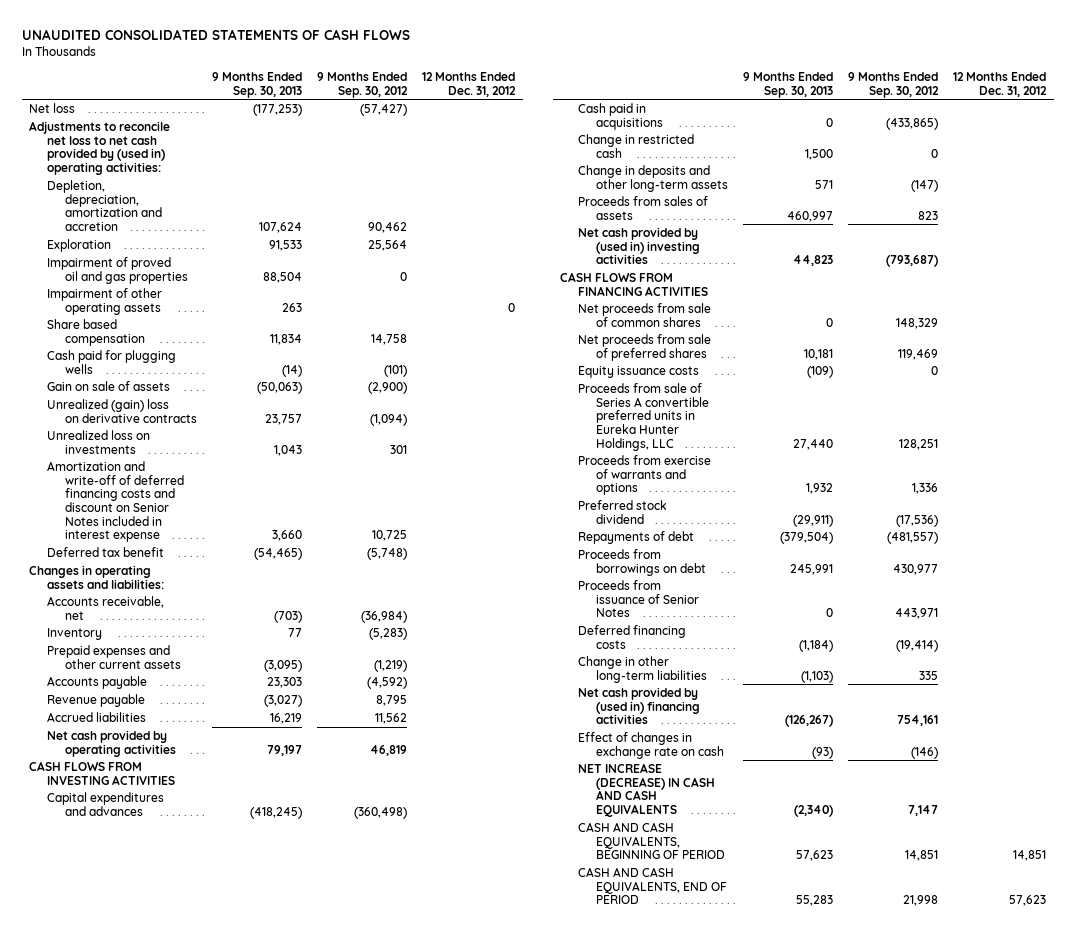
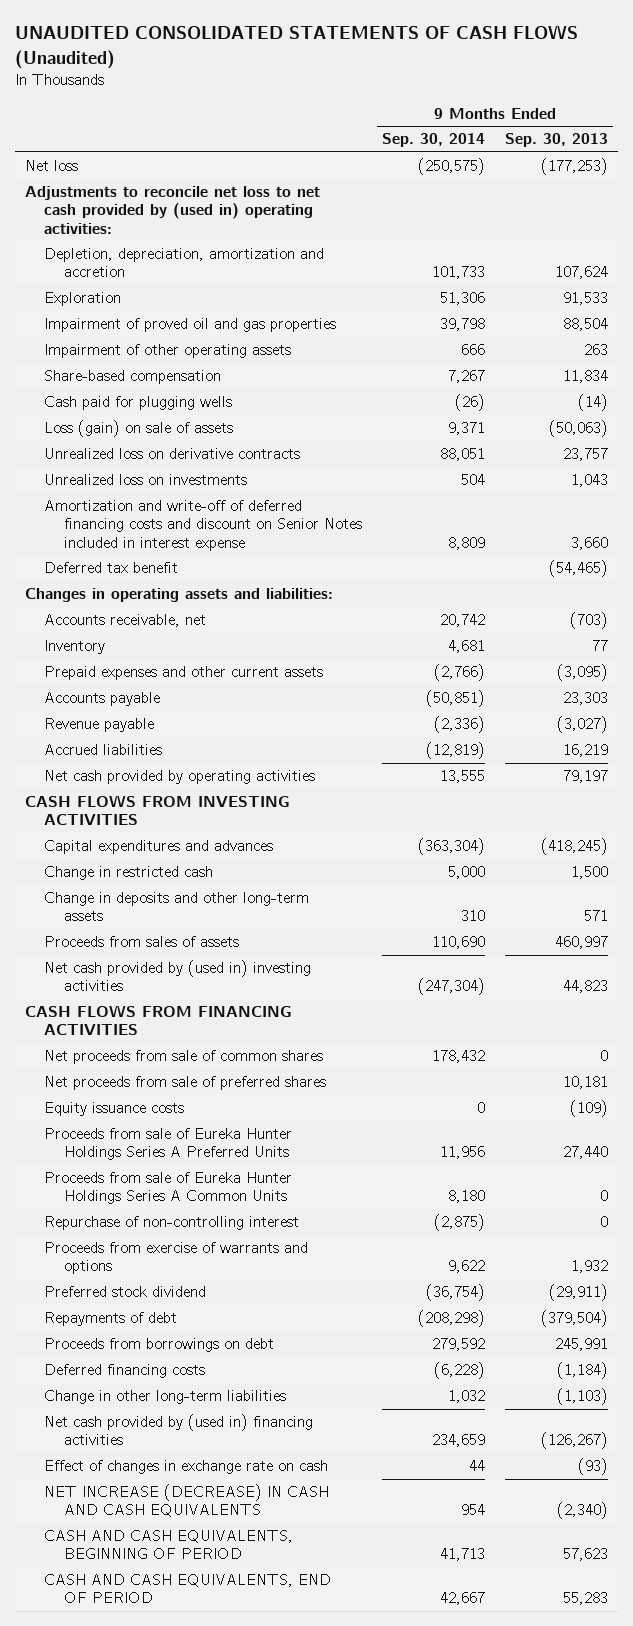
- UNAUDITED CONSOLIDATED STATEMENTS OF CASH FLOWS
+ UNAUDITED CONSOLIDATED STATEMENTS OF CASH FLOWS (Unaudited)
- | 9 Months Ended Sep. 30, 2013 | 9 Months Ended Sep. 30, 2012 | 12 Months Ended Dec. 31, 2012
+ | 9 Months Ended Sep. 30, 2014 | 9 Months Ended Sep. 30, 2013
- Share based compensation | 11,834 | 14,758 |
+ Share-based compensation | 7,267 | 11,834
- Gain on sale of assets | (50,063) | (2,900) |
- Unrealized (gain) loss on derivative contracts | 23,757 | (1,094) |
+ Loss (gain) on sale of assets | 9,371 | (50,063)
+ Unrealized loss on derivative contracts | 88,051 | 23,757
- Cash paid in acquisitions | 0 | (433,865) |
- Proceeds from sale of Series A convertible preferred units in Eureka Hunter Holdings, LLC | 27,440 | 128,251 |
+ Proceeds from sale of Eureka Hunter Holdings Series A Preferred Units | 11,956 | 27,440
+ Proceeds from sale of Eureka Hunter Holdings Series A Common Units | 8,180 | 0
+ Repurchase of non-controlling interest | (2,875) | 0
- Proceeds from issuance of Senior Notes | 0 | 443,971 |

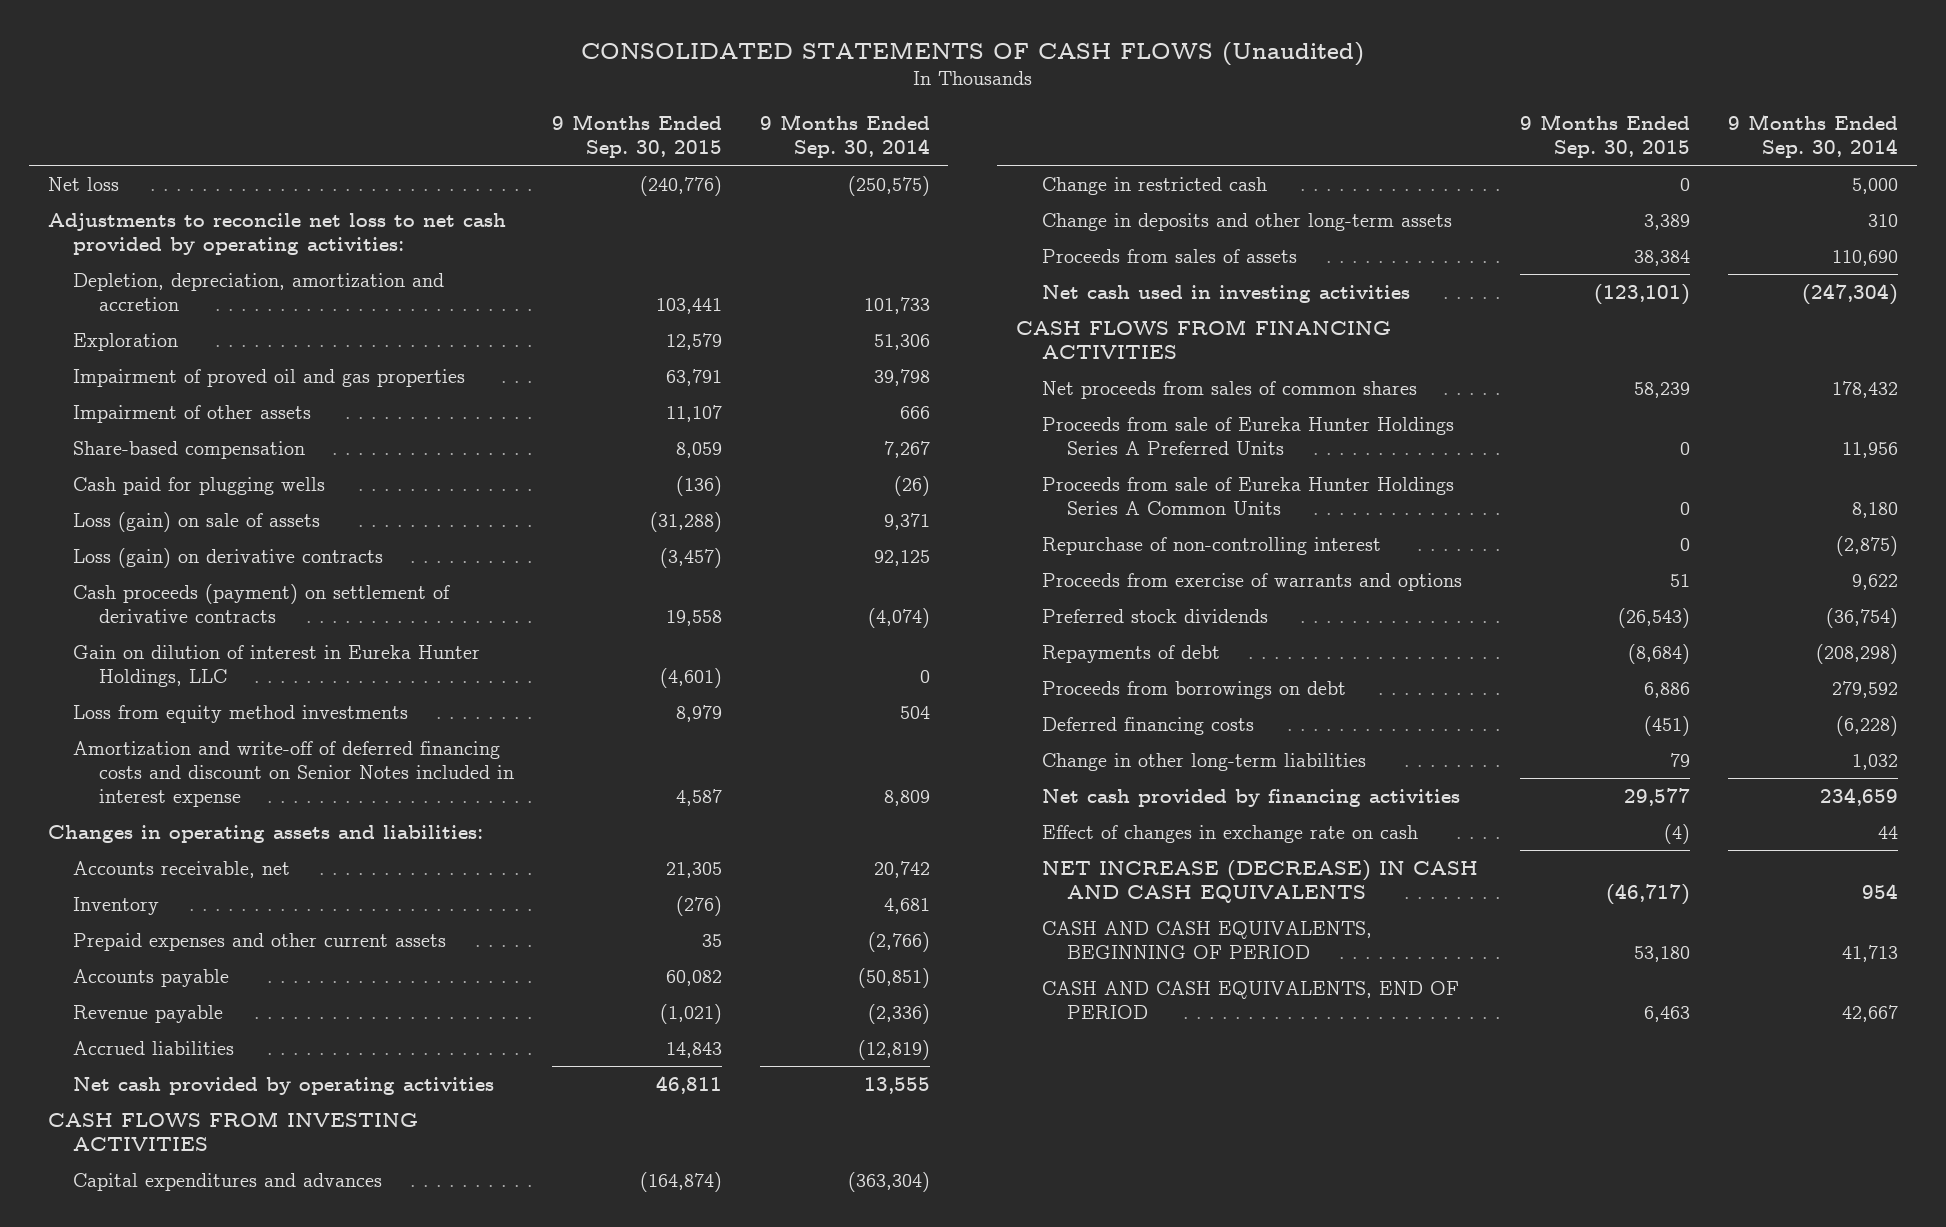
- UNAUDITED CONSOLIDATED STATEMENTS OF CASH FLOWS (Unaudited)
+ CONSOLIDATED STATEMENTS OF CASH FLOWS (Unaudited)
- | 9 Months Ended Sep. 30, 2014 | 9 Months Ended Sep. 30, 2013
+ | 9 Months Ended Sep. 30, 2015 | 9 Months Ended Sep. 30, 2014
- Adjustments to reconcile net loss to net cash provided by (used in) operating activities:
+ Adjustments to reconcile net loss to net cash provided by operating activities:
- Impairment of other operating assets | 666 | 263
+ Impairment of other assets | 11,107 | 666
- Unrealized loss on derivative contracts | 88,051 | 23,757
- Unrealized loss on investments | 504 | 1,043
+ Loss (gain) on derivative contracts | (3,457) | 92,125
+ Cash proceeds (payment) on settlement of derivative contracts | 19,558 | (4,074)
+ Gain on dilution of interest in Eureka Hunter Holdings, LLC | (4,601) | 0
+ Loss from equity method investments | 8,979 | 504
- Deferred tax benefit | | (54,465)
- Net cash provided by (used in) investing activities | (247,304) | 44,823
+ Net cash used in investing activities | (123,101) | (247,304)
- Net proceeds from sale of common shares | 178,432 | 0
- Net proceeds from sale of preferred shares | | 10,181
- Equity issuance costs | 0 | (109)
+ Net proceeds from sales of common shares | 58,239 | 178,432
- Preferred stock dividend | (36,754) | (29,911)
+ Preferred stock dividends | (26,543) | (36,754)
- Net cash provided by (used in) financing activities | 234,659 | (126,267)
+ Net cash provided by financing activities | 29,577 | 234,659

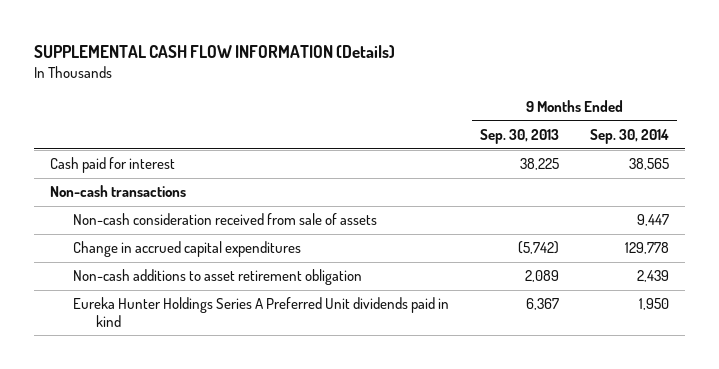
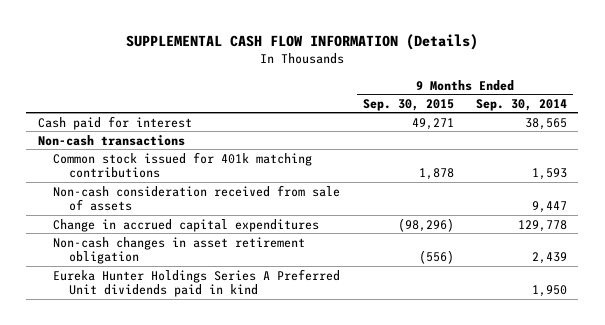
- | 9 Months Ended Sep. 30, 2013 | 9 Months Ended Sep. 30, 2014
+ | 9 Months Ended Sep. 30, 2015 | 9 Months Ended Sep. 30, 2014
+ Common stock issued for 401k matching contributions | 1,878 | 1,593
- Non-cash additions to asset retirement obligation | 2,089 | 2,439
+ Non-cash changes in asset retirement obligation | (556) | 2,439

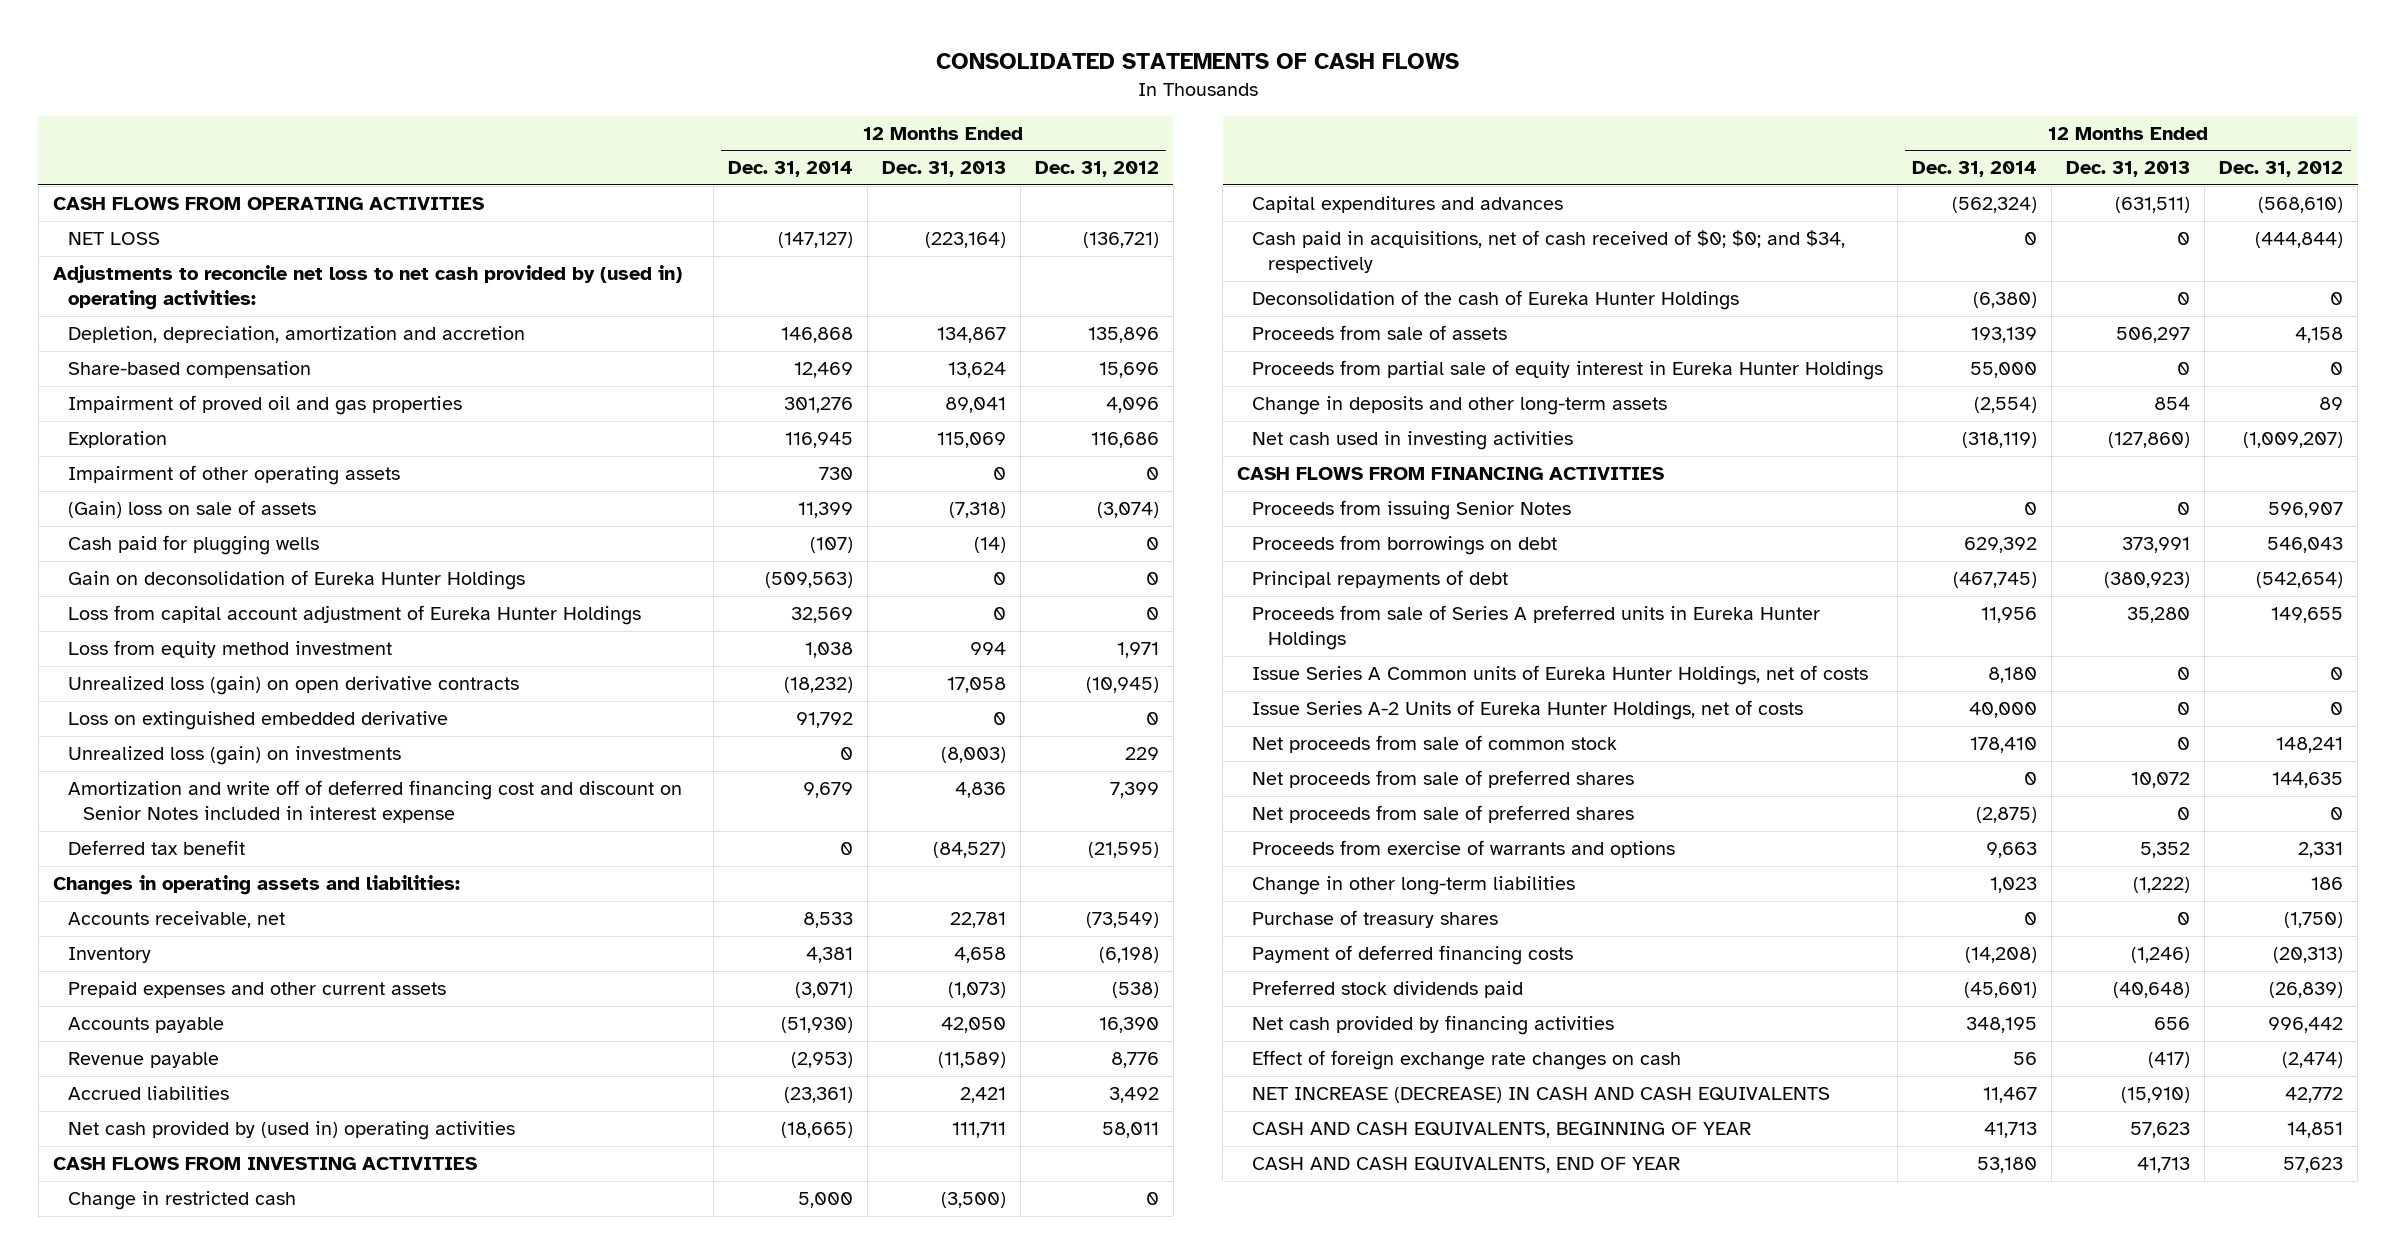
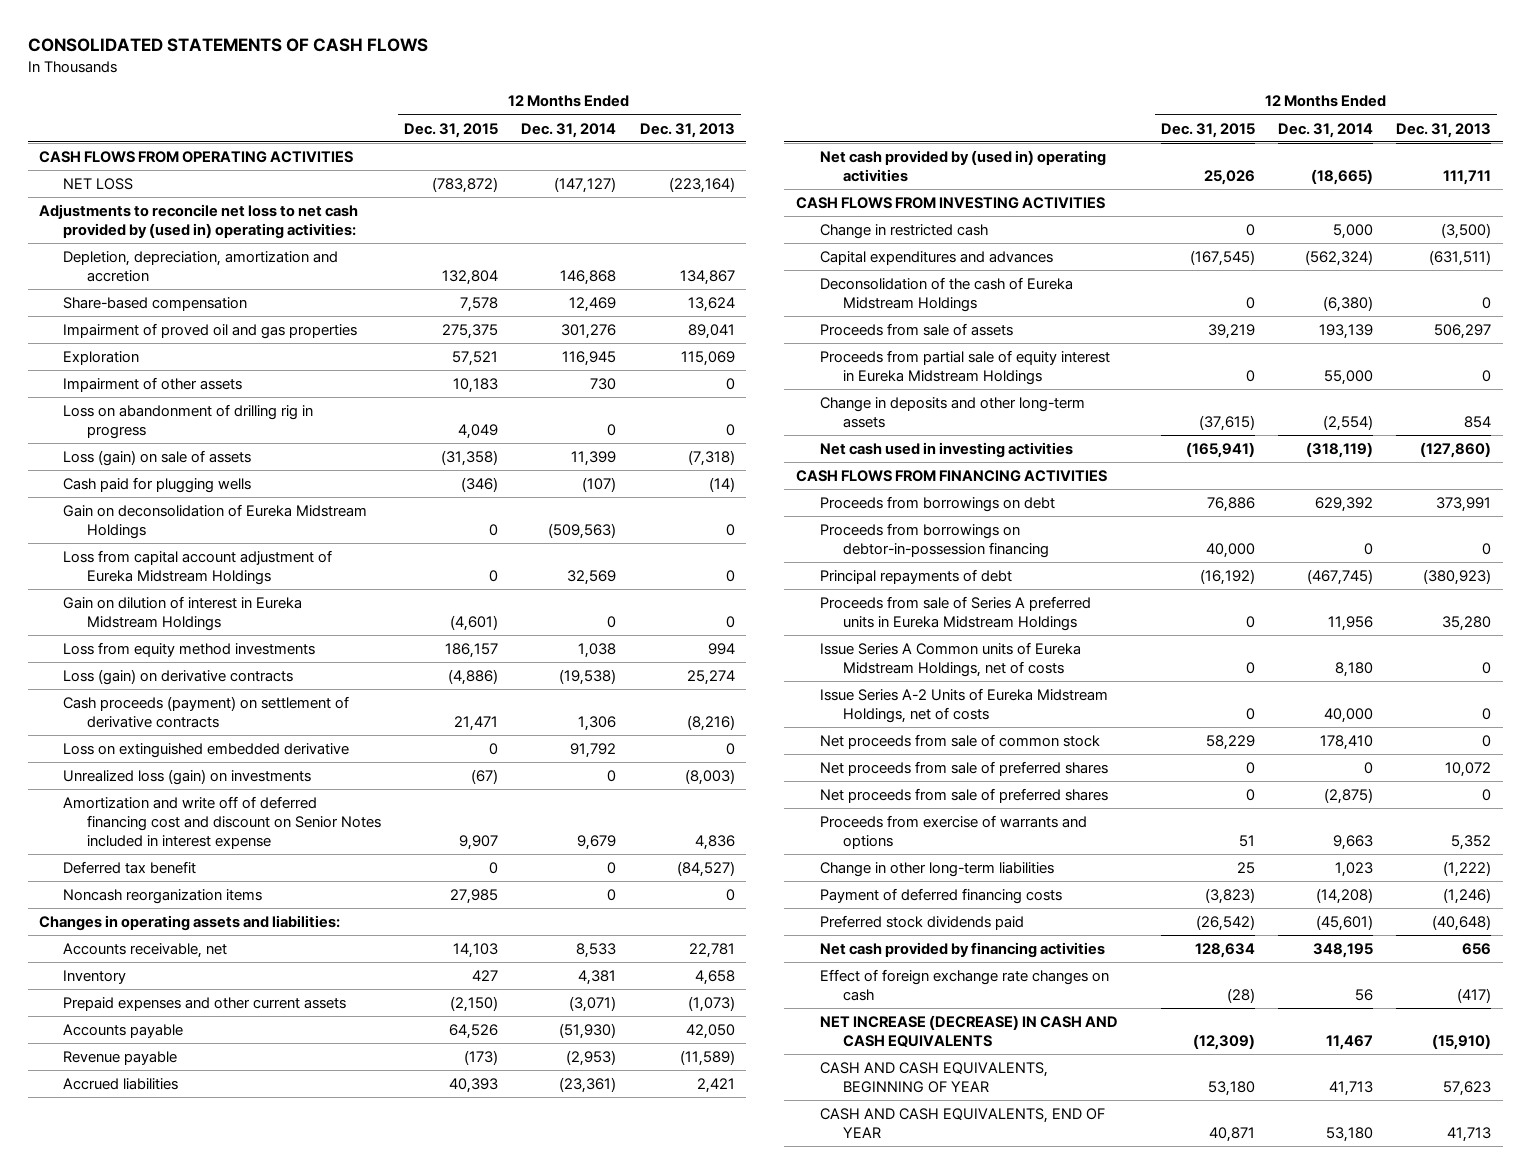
- | 12 Months Ended Dec. 31, 2014 | 12 Months Ended Dec. 31, 2013 | 12 Months Ended Dec. 31, 2012
+ | 12 Months Ended Dec. 31, 2015 | 12 Months Ended Dec. 31, 2014 | 12 Months Ended Dec. 31, 2013
- Impairment of other operating assets | 730 | 0 | 0
- (Gain) loss on sale of assets | 11,399 | (7,318) | (3,074)
+ Impairment of other assets | 10,183 | 730 | 0
+ Loss on abandonment of drilling rig in progress | 4,049 | 0 | 0
+ Loss (gain) on sale of assets | (31,358) | 11,399 | (7,318)
- Gain on deconsolidation of Eureka Hunter Holdings | (509,563) | 0 | 0
- Loss from capital account adjustment of Eureka Hunter Holdings | 32,569 | 0 | 0
- Loss from equity method investment | 1,038 | 994 | 1,971
- Unrealized loss (gain) on open derivative contracts | (18,232) | 17,058 | (10,945)
+ Gain on deconsolidation of Eureka Midstream Holdings | 0 | (509,563) | 0
+ Loss from capital account adjustment of Eureka Midstream Holdings | 0 | 32,569 | 0
+ Gain on dilution of interest in Eureka Midstream Holdings | (4,601) | 0 | 0
+ Loss from equity method investments | 186,157 | 1,038 | 994
+ Loss (gain) on derivative contracts | (4,886) | (19,538) | 25,274
+ Cash proceeds (payment) on settlement of derivative contracts | 21,471 | 1,306 | (8,216)
+ Noncash reorganization items | 27,985 | 0 | 0
- Cash paid in acquisitions, net of cash received of $0; $0; and $34, respectively | 0 | 0 | (444,844)
- Deconsolidation of the cash of Eureka Hunter Holdings | (6,380) | 0 | 0
+ Deconsolidation of the cash of Eureka Midstream Holdings | 0 | (6,380) | 0
- Proceeds from partial sale of equity interest in Eureka Hunter Holdings | 55,000 | 0 | 0
+ Proceeds from partial sale of equity interest in Eureka Midstream Holdings | 0 | 55,000 | 0
- Proceeds from issuing Senior Notes | 0 | 0 | 596,907
+ Proceeds from borrowings on debtor-in-possession financing | 40,000 | 0 | 0
- Proceeds from sale of Series A preferred units in Eureka Hunter Holdings | 11,956 | 35,280 | 149,655
- Issue Series A Common units of Eureka Hunter Holdings, net of costs | 8,180 | 0 | 0
- Issue Series A-2 Units of Eureka Hunter Holdings, net of costs | 40,000 | 0 | 0
+ Proceeds from sale of Series A preferred units in Eureka Midstream Holdings | 0 | 11,956 | 35,280
+ Issue Series A Common units of Eureka Midstream Holdings, net of costs | 0 | 8,180 | 0
+ Issue Series A-2 Units of Eureka Midstream Holdings, net of costs | 0 | 40,000 | 0
- Purchase of treasury shares | 0 | 0 | (1,750)

